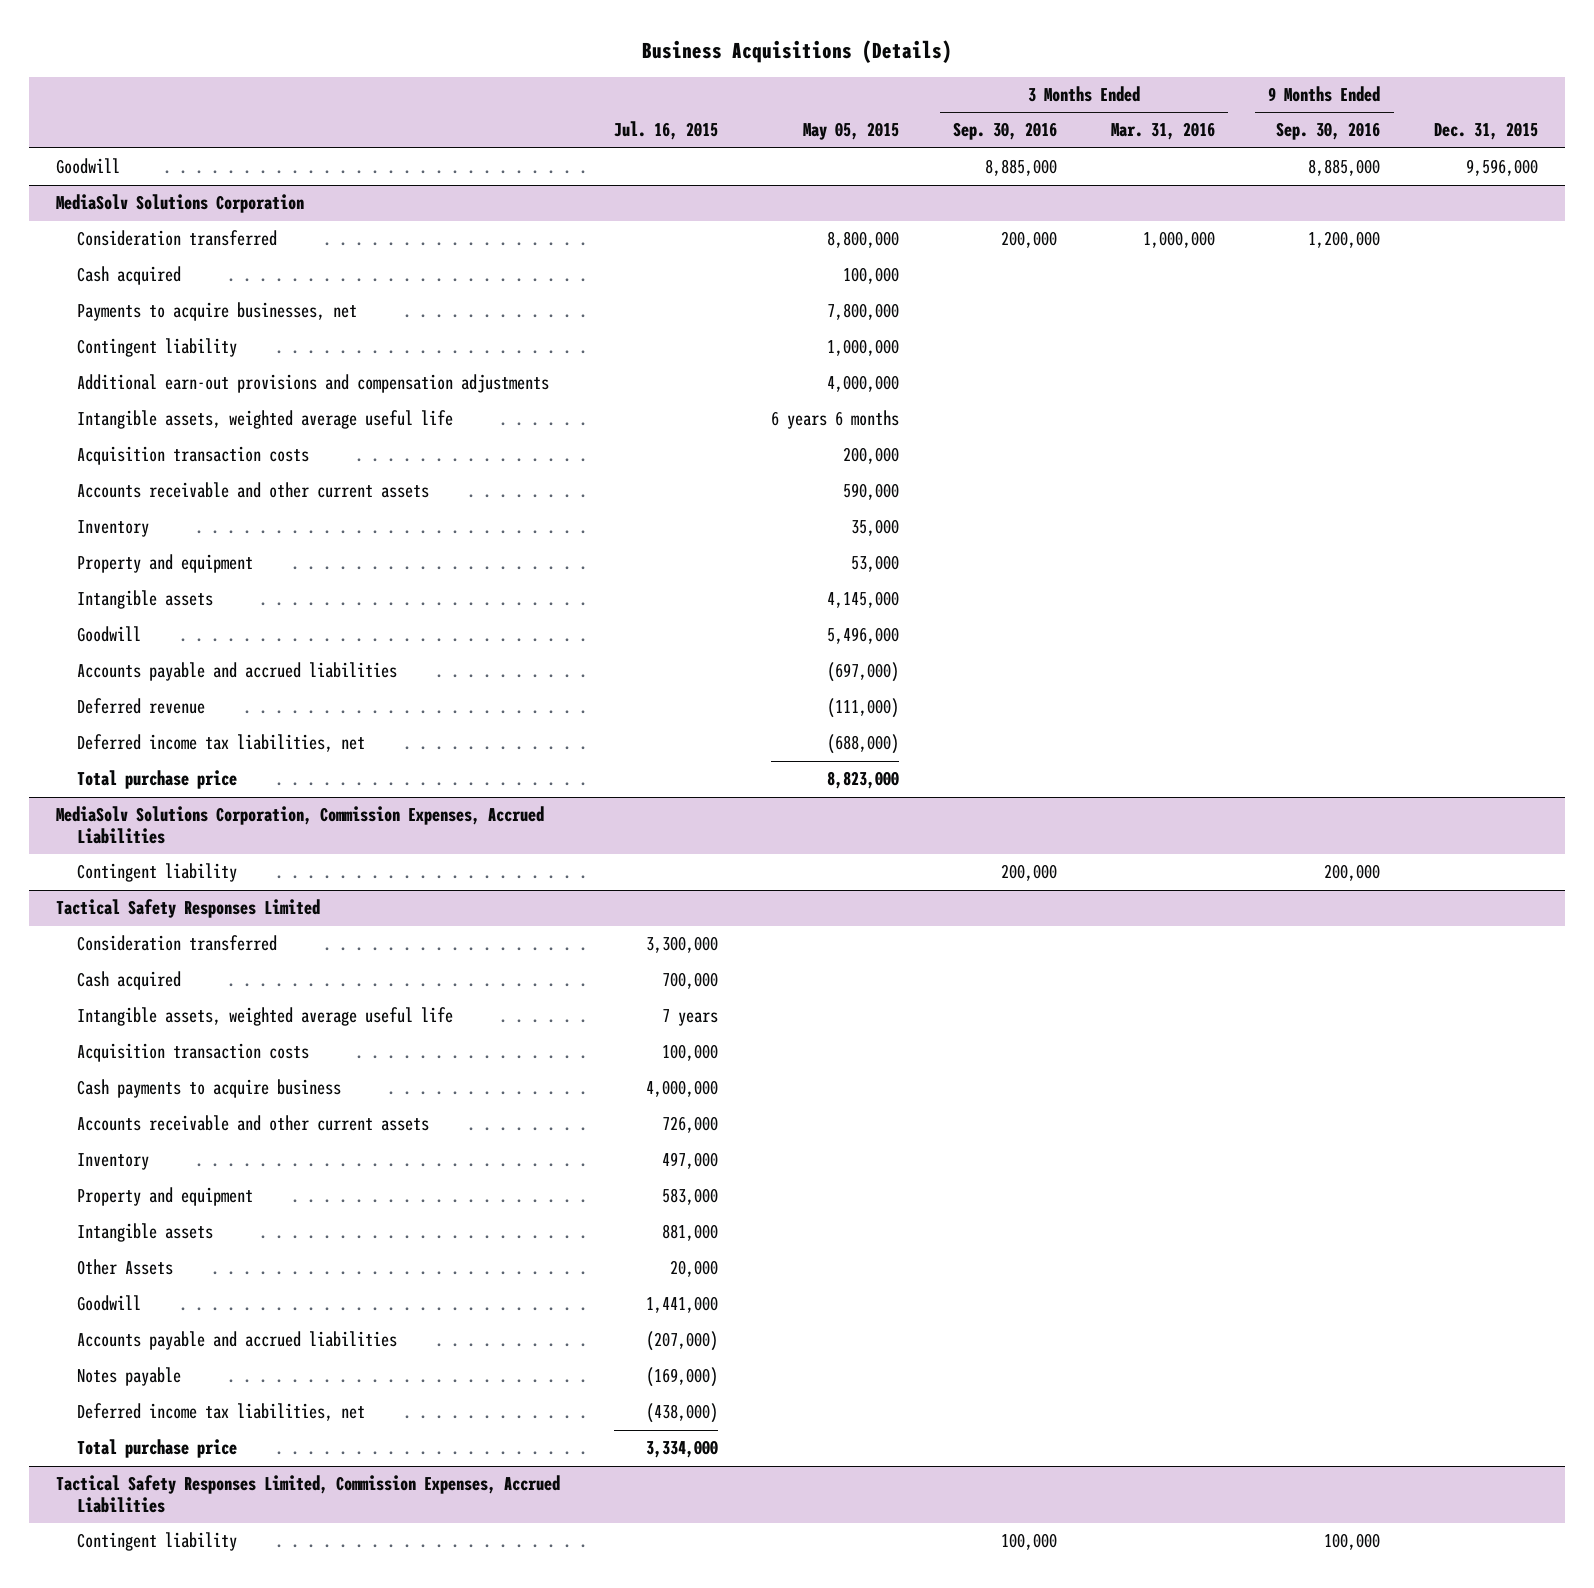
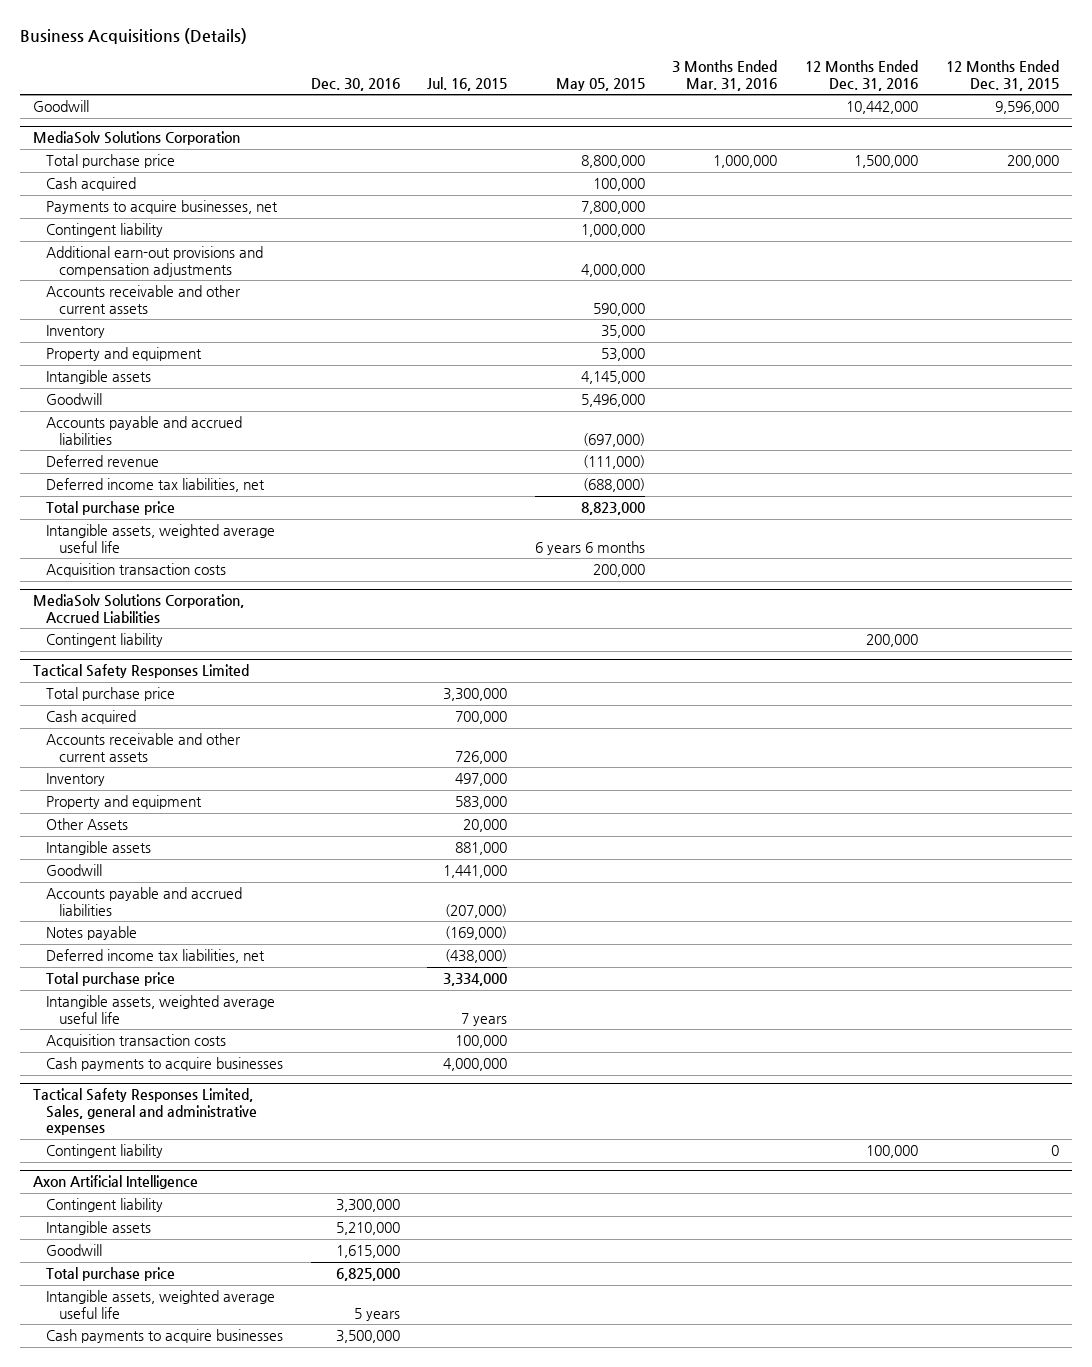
- | Jul. 16, 2015 | May 05, 2015 | 3 Months Ended Sep. 30, 2016 | 3 Months Ended Mar. 31, 2016 | 9 Months Ended Sep. 30, 2016 | Dec. 31, 2015
+ | Dec. 30, 2016 | Jul. 16, 2015 | May 05, 2015 | 3 Months Ended Mar. 31, 2016 | 12 Months Ended Dec. 31, 2016 | 12 Months Ended Dec. 31, 2015
@ MediaSolv Solutions Corporation
- Consideration transferred | | 8,800,000 | 200,000 | 1,000,000 | 1,200,000 |
+ Total purchase price | | | 8,800,000 | 1,000,000 | 1,500,000 | 200,000
- MediaSolv Solutions Corporation, Commission Expenses, Accrued Liabilities
@ MediaSolv Solutions Corporation
moved down: Intangible assets, weighted average useful life | | | 6 years 6 months | | |
moved down: Acquisition transaction costs | | | 200,000 | | |
+ MediaSolv Solutions Corporation, Accrued Liabilities
@ Tactical Safety Responses Limited
- Consideration transferred | 3,300,000 | | | | |
+ Total purchase price | | 3,300,000 | | | |
- Cash payments to acquire business | 4,000,000 | | | | |
moved down: Intangible assets | | 881,000 | | | |
- Tactical Safety Responses Limited, Commission Expenses, Accrued Liabilities
- Contingent liability | | | 100,000 | | 100,000 |
@ Tactical Safety Responses Limited
moved down: Intangible assets, weighted average useful life | | 7 years | | | |
moved down: Acquisition transaction costs | | 100,000 | | | |
+ Cash payments to acquire businesses | | 4,000,000 | | | |
+ Tactical Safety Responses Limited, Sales, general and administrative expenses
+ Contingent liability | | | | | 100,000 | 0
+ Axon Artificial Intelligence
+ Contingent liability | 3,300,000 | | | | |
+ Intangible assets | 5,210,000 | | | | |
+ Goodwill | 1,615,000 | | | | |
+ Total purchase price | 6,825,000 | | | | |
+ Intangible assets, weighted average useful life | 5 years | | | | |
+ Cash payments to acquire businesses | 3,500,000 | | | | |

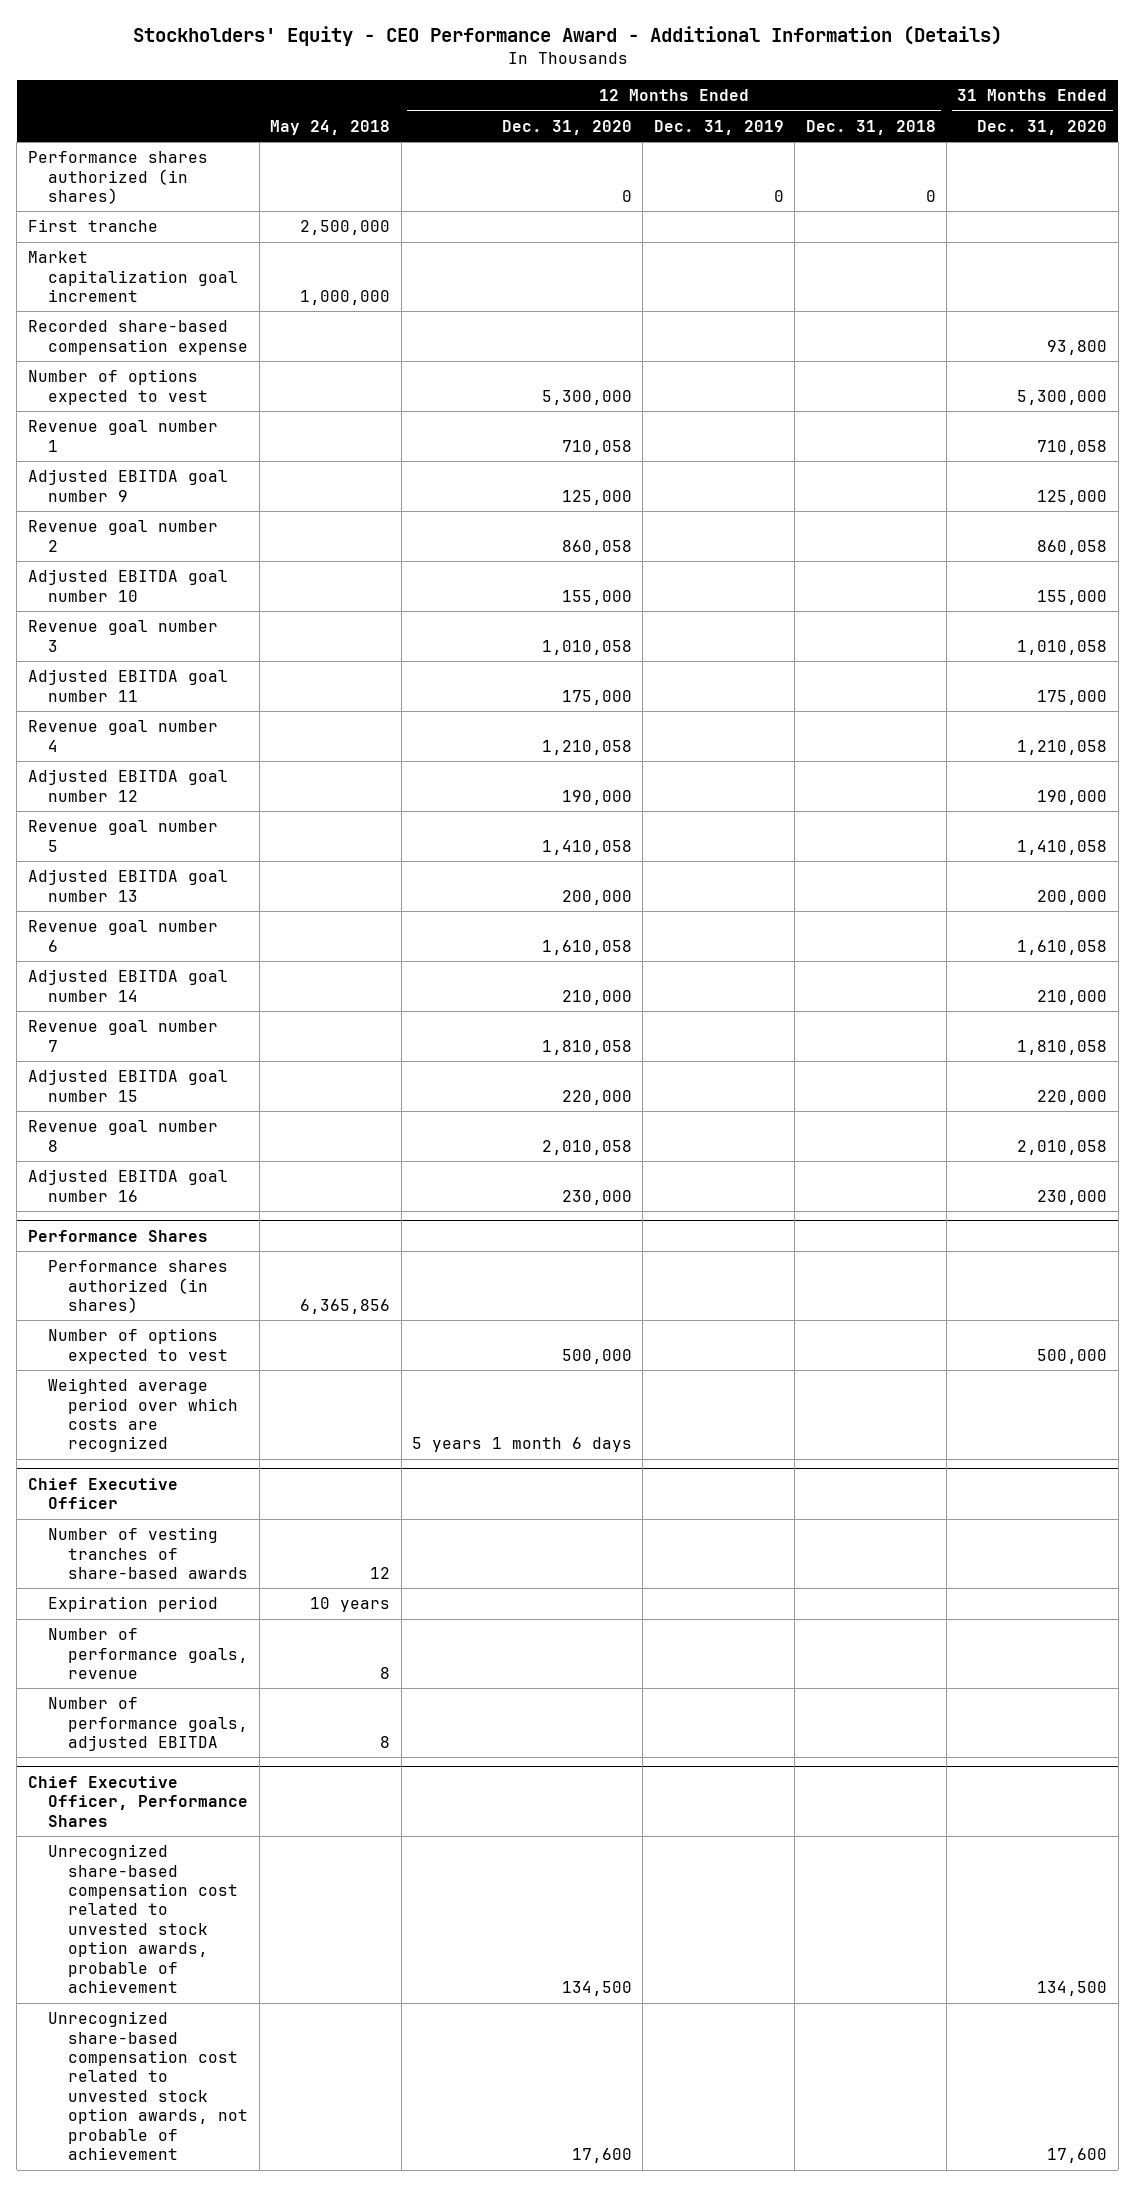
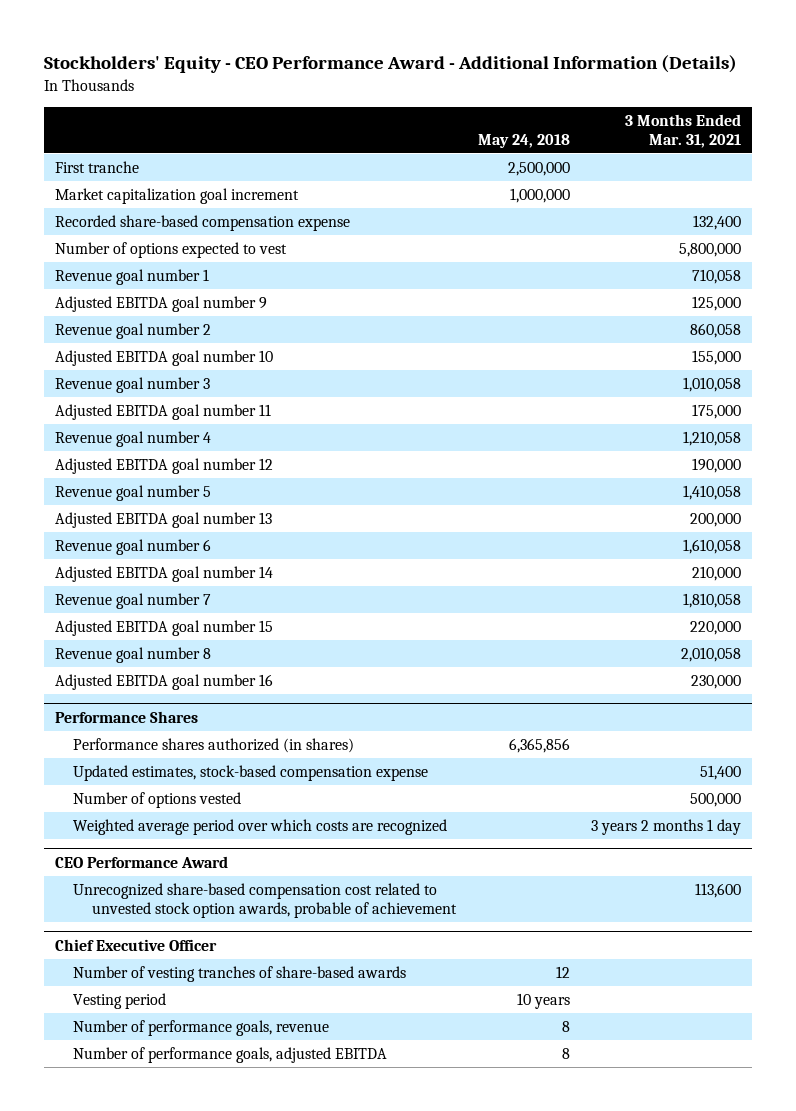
- | May 24, 2018 | 12 Months Ended Dec. 31, 2020 | 12 Months Ended Dec. 31, 2019 | 12 Months Ended Dec. 31, 2018 | 31 Months Ended Dec. 31, 2020
+ | May 24, 2018 | 3 Months Ended Mar. 31, 2021
- Performance shares authorized (in shares) | | 0 | 0 | 0 |
@ Performance Shares
- Number of options expected to vest | | 500,000 | | | 500,000
+ Updated estimates, stock-based compensation expense | | 51,400
+ Number of options vested | | 500,000
+ CEO Performance Award
+ Unrecognized share-based compensation cost related to unvested stock option awards, probable of achievement | | 113,600
@ Chief Executive Officer
- Expiration period | 10 years | | | |
+ Vesting period | 10 years |
- Chief Executive Officer, Performance Shares
- Unrecognized share-based compensation cost related to unvested stock option awards, probable of achievement | | 134,500 | | | 134,500
- Unrecognized share-based compensation cost related to unvested stock option awards, not probable of achievement | | 17,600 | | | 17,600

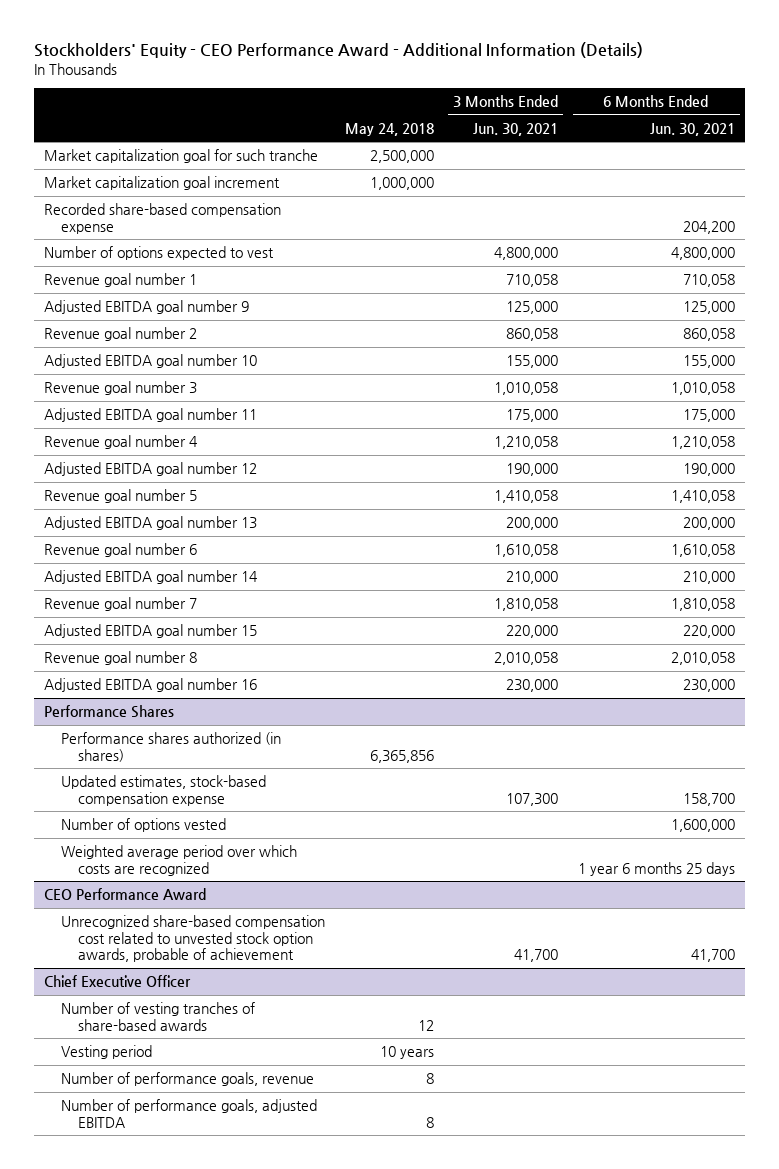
- | May 24, 2018 | 3 Months Ended Mar. 31, 2021
+ | May 24, 2018 | 3 Months Ended Jun. 30, 2021 | 6 Months Ended Jun. 30, 2021
- First tranche | 2,500,000 |
+ Market capitalization goal for such tranche | 2,500,000 | |

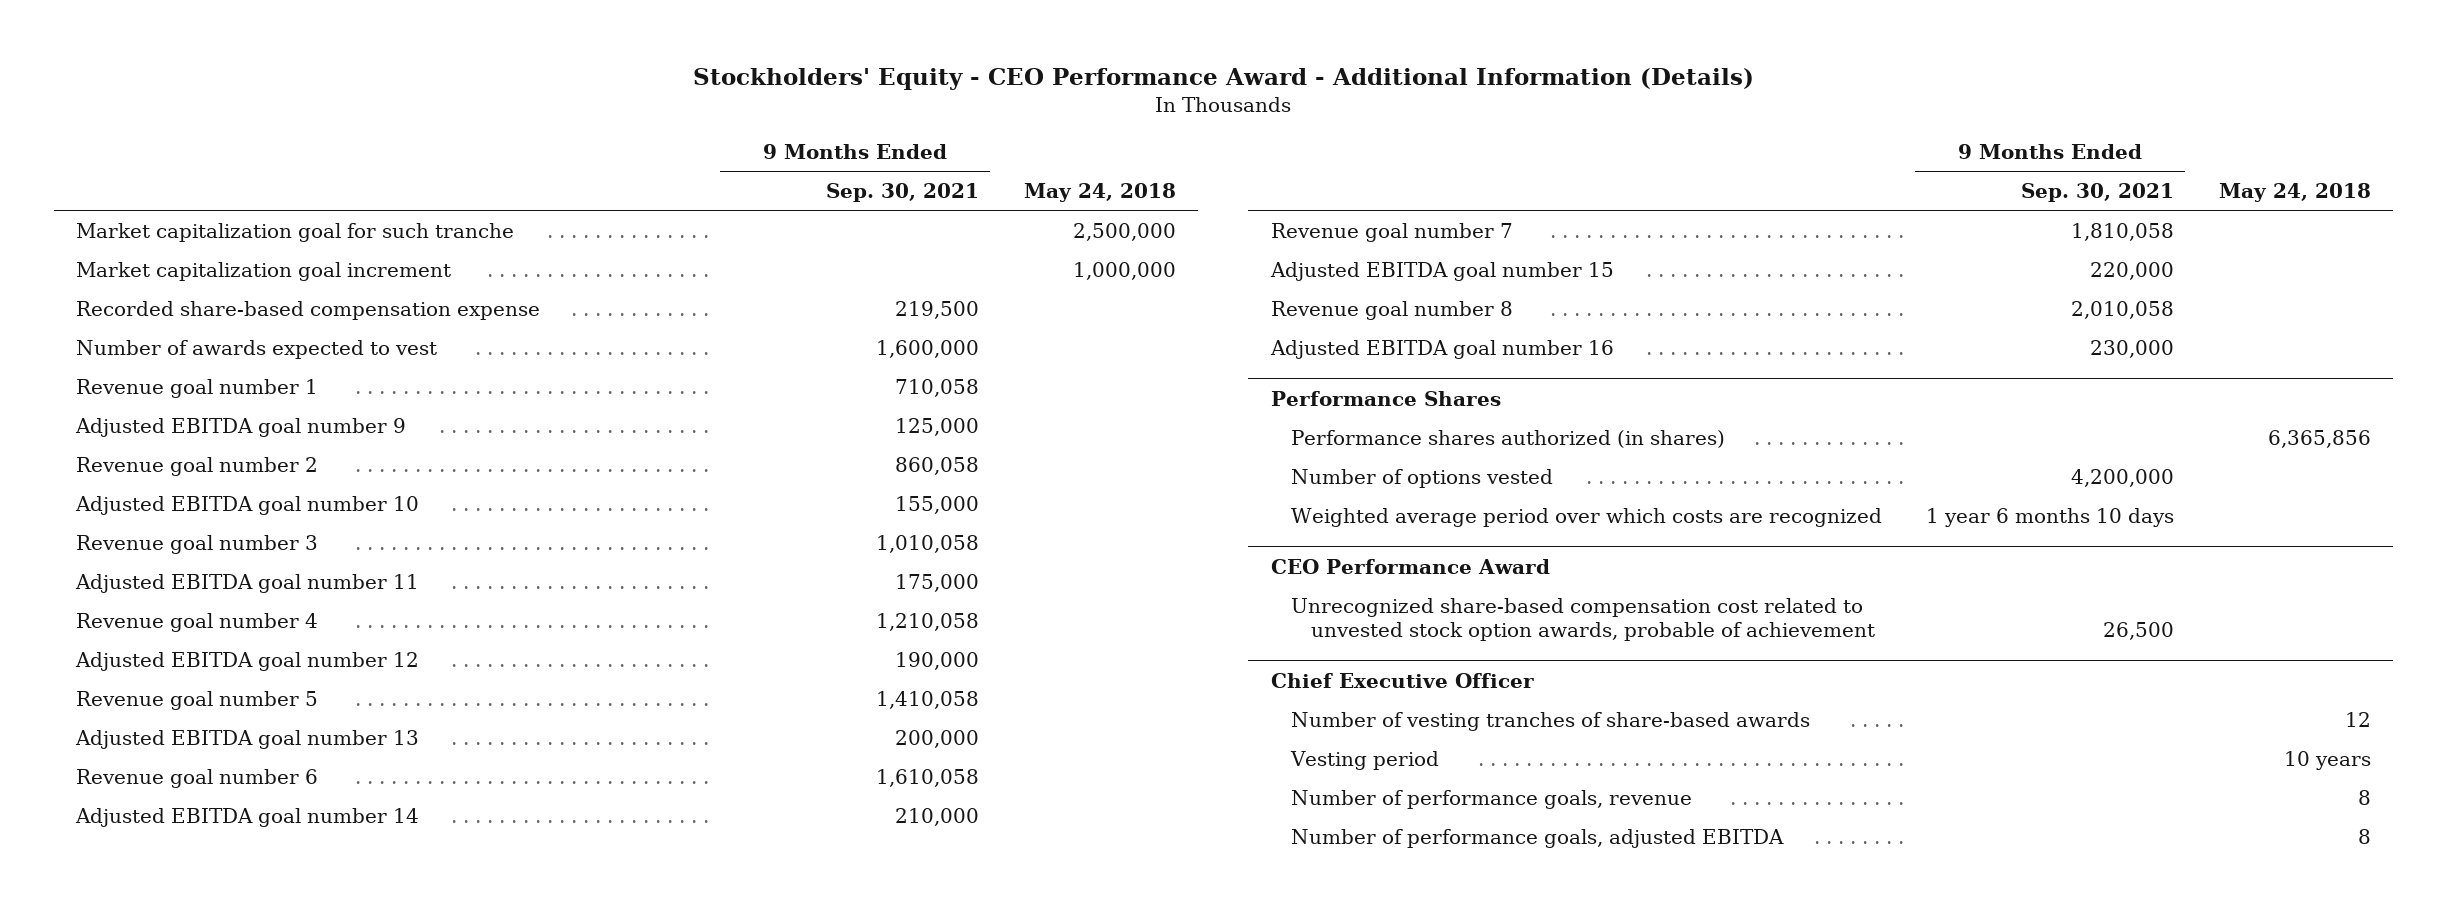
- | May 24, 2018 | 3 Months Ended Jun. 30, 2021 | 6 Months Ended Jun. 30, 2021
+ | 9 Months Ended Sep. 30, 2021 | May 24, 2018
- Number of options expected to vest | | 4,800,000 | 4,800,000
+ Number of awards expected to vest | 1,600,000 |
@ Performance Shares
- Updated estimates, stock-based compensation expense | | 107,300 | 158,700

